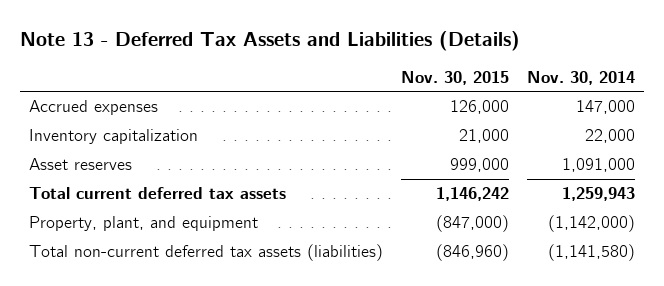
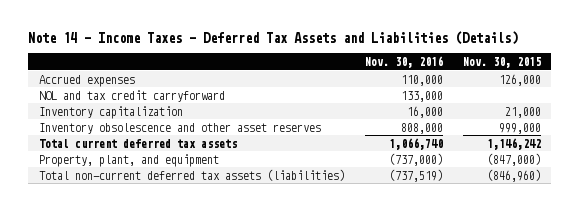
- Note 13 - Deferred Tax Assets and Liabilities (Details)
+ Note 14 - Income Taxes - Deferred Tax Assets and Liabilities (Details)
- | Nov. 30, 2015 | Nov. 30, 2014
+ | Nov. 30, 2016 | Nov. 30, 2015
+ NOL and tax credit carryforward | 133,000 |
- Asset reserves | 999,000 | 1,091,000
+ Inventory obsolescence and other asset reserves | 808,000 | 999,000

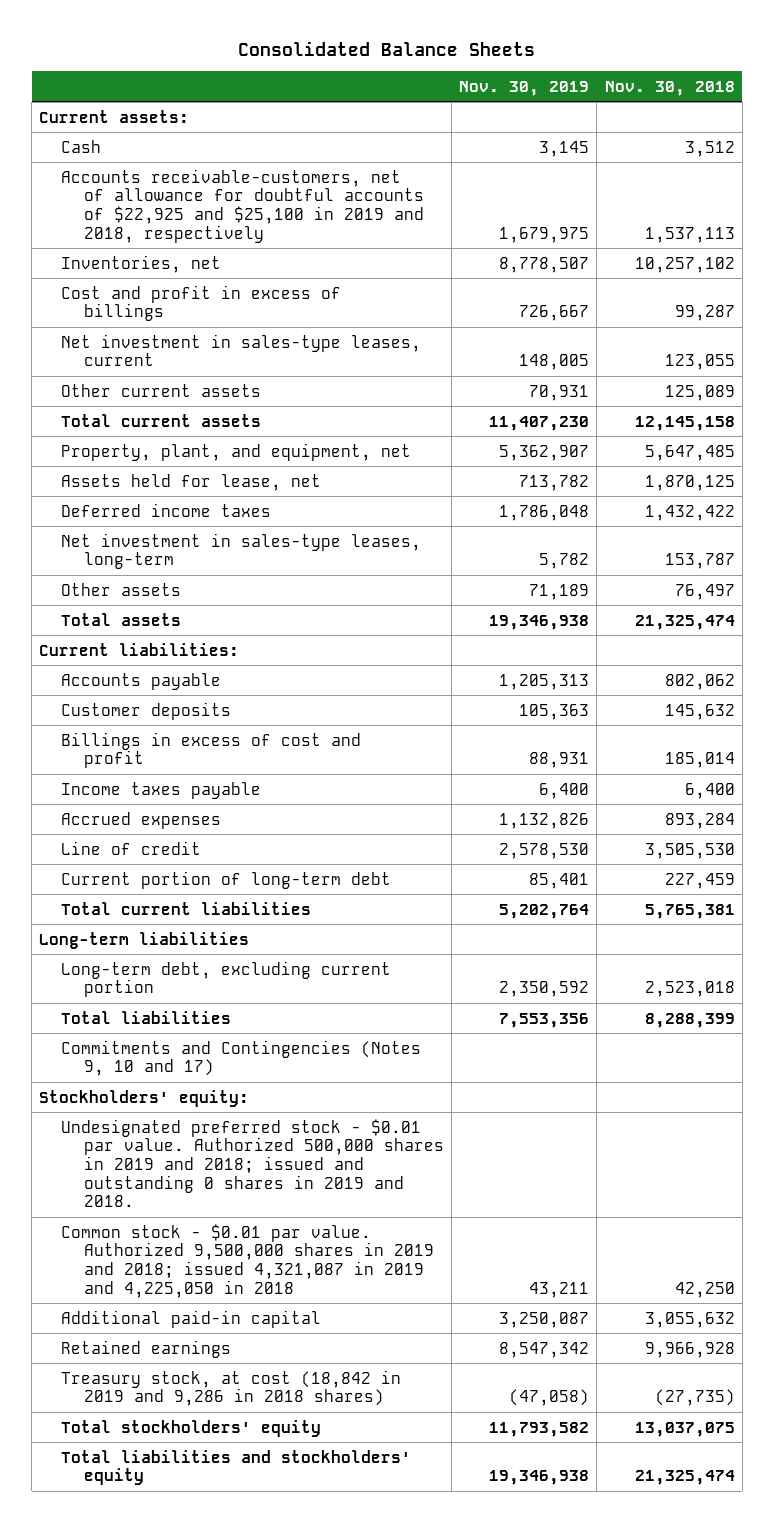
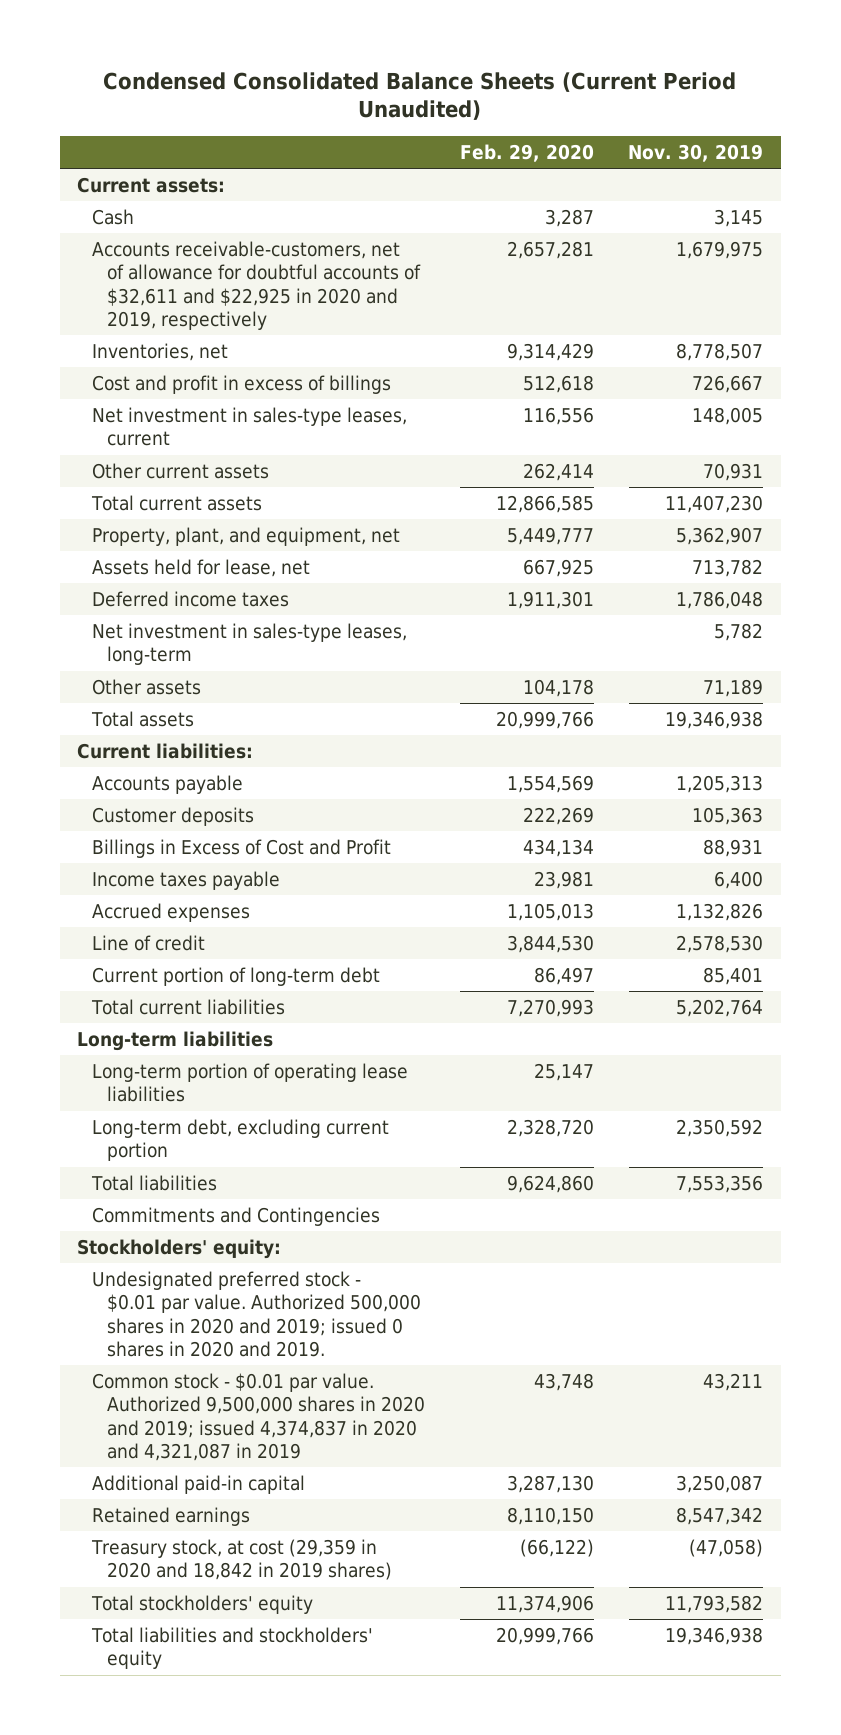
- Consolidated Balance Sheets
+ Condensed Consolidated Balance Sheets (Current Period Unaudited)
- | Nov. 30, 2019 | Nov. 30, 2018
+ | Feb. 29, 2020 | Nov. 30, 2019
- Accounts receivable-customers, net of allowance for doubtful accounts of $22,925 and $25,100 in 2019 and 2018, respectively | 1,679,975 | 1,537,113
+ Accounts receivable-customers, net of allowance for doubtful accounts of $32,611 and $22,925 in 2020 and 2019, respectively | 2,657,281 | 1,679,975
- Billings in excess of cost and profit | 88,931 | 185,014
+ Billings in Excess of Cost and Profit | 434,134 | 88,931
+ Long-term portion of operating lease liabilities | 25,147 |
- Commitments and Contingencies (Notes 9, 10 and 17)
+ Commitments and Contingencies
- Undesignated preferred stock - $0.01 par value. Authorized 500,000 shares in 2019 and 2018; issued and outstanding 0 shares in 2019 and 2018.
- Common stock - $0.01 par value. Authorized 9,500,000 shares in 2019 and 2018; issued 4,321,087 in 2019 and 4,225,050 in 2018 | 43,211 | 42,250
+ Undesignated preferred stock - $0.01 par value. Authorized 500,000 shares in 2020 and 2019; issued 0 shares in 2020 and 2019.
+ Common stock - $0.01 par value. Authorized 9,500,000 shares in 2020 and 2019; issued 4,374,837 in 2020 and 4,321,087 in 2019 | 43,748 | 43,211
- Treasury stock, at cost (18,842 in 2019 and 9,286 in 2018 shares) | (47,058) | (27,735)
+ Treasury stock, at cost (29,359 in 2020 and 18,842 in 2019 shares) | (66,122) | (47,058)

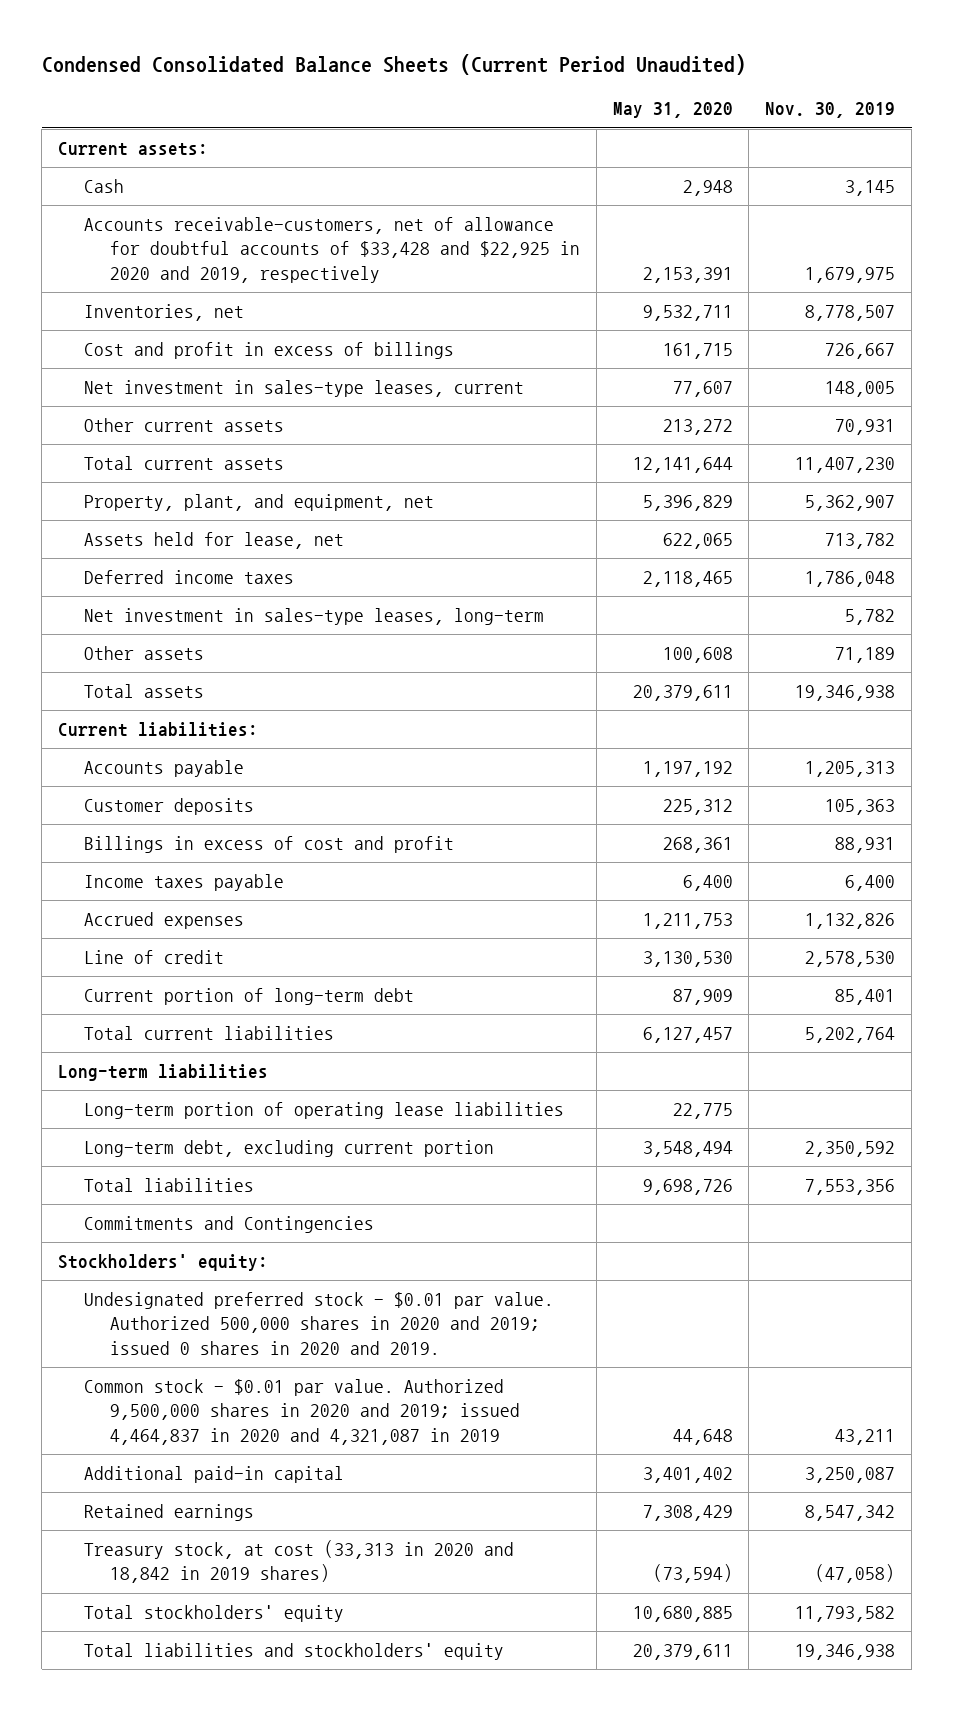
- | Feb. 29, 2020 | Nov. 30, 2019
+ | May 31, 2020 | Nov. 30, 2019
- Accounts receivable-customers, net of allowance for doubtful accounts of $32,611 and $22,925 in 2020 and 2019, respectively | 2,657,281 | 1,679,975
+ Accounts receivable-customers, net of allowance for doubtful accounts of $33,428 and $22,925 in 2020 and 2019, respectively | 2,153,391 | 1,679,975
- Billings in Excess of Cost and Profit | 434,134 | 88,931
+ Billings in excess of cost and profit | 268,361 | 88,931
- Common stock - $0.01 par value. Authorized 9,500,000 shares in 2020 and 2019; issued 4,374,837 in 2020 and 4,321,087 in 2019 | 43,748 | 43,211
+ Common stock - $0.01 par value. Authorized 9,500,000 shares in 2020 and 2019; issued 4,464,837 in 2020 and 4,321,087 in 2019 | 44,648 | 43,211
- Treasury stock, at cost (29,359 in 2020 and 18,842 in 2019 shares) | (66,122) | (47,058)
+ Treasury stock, at cost (33,313 in 2020 and 18,842 in 2019 shares) | (73,594) | (47,058)

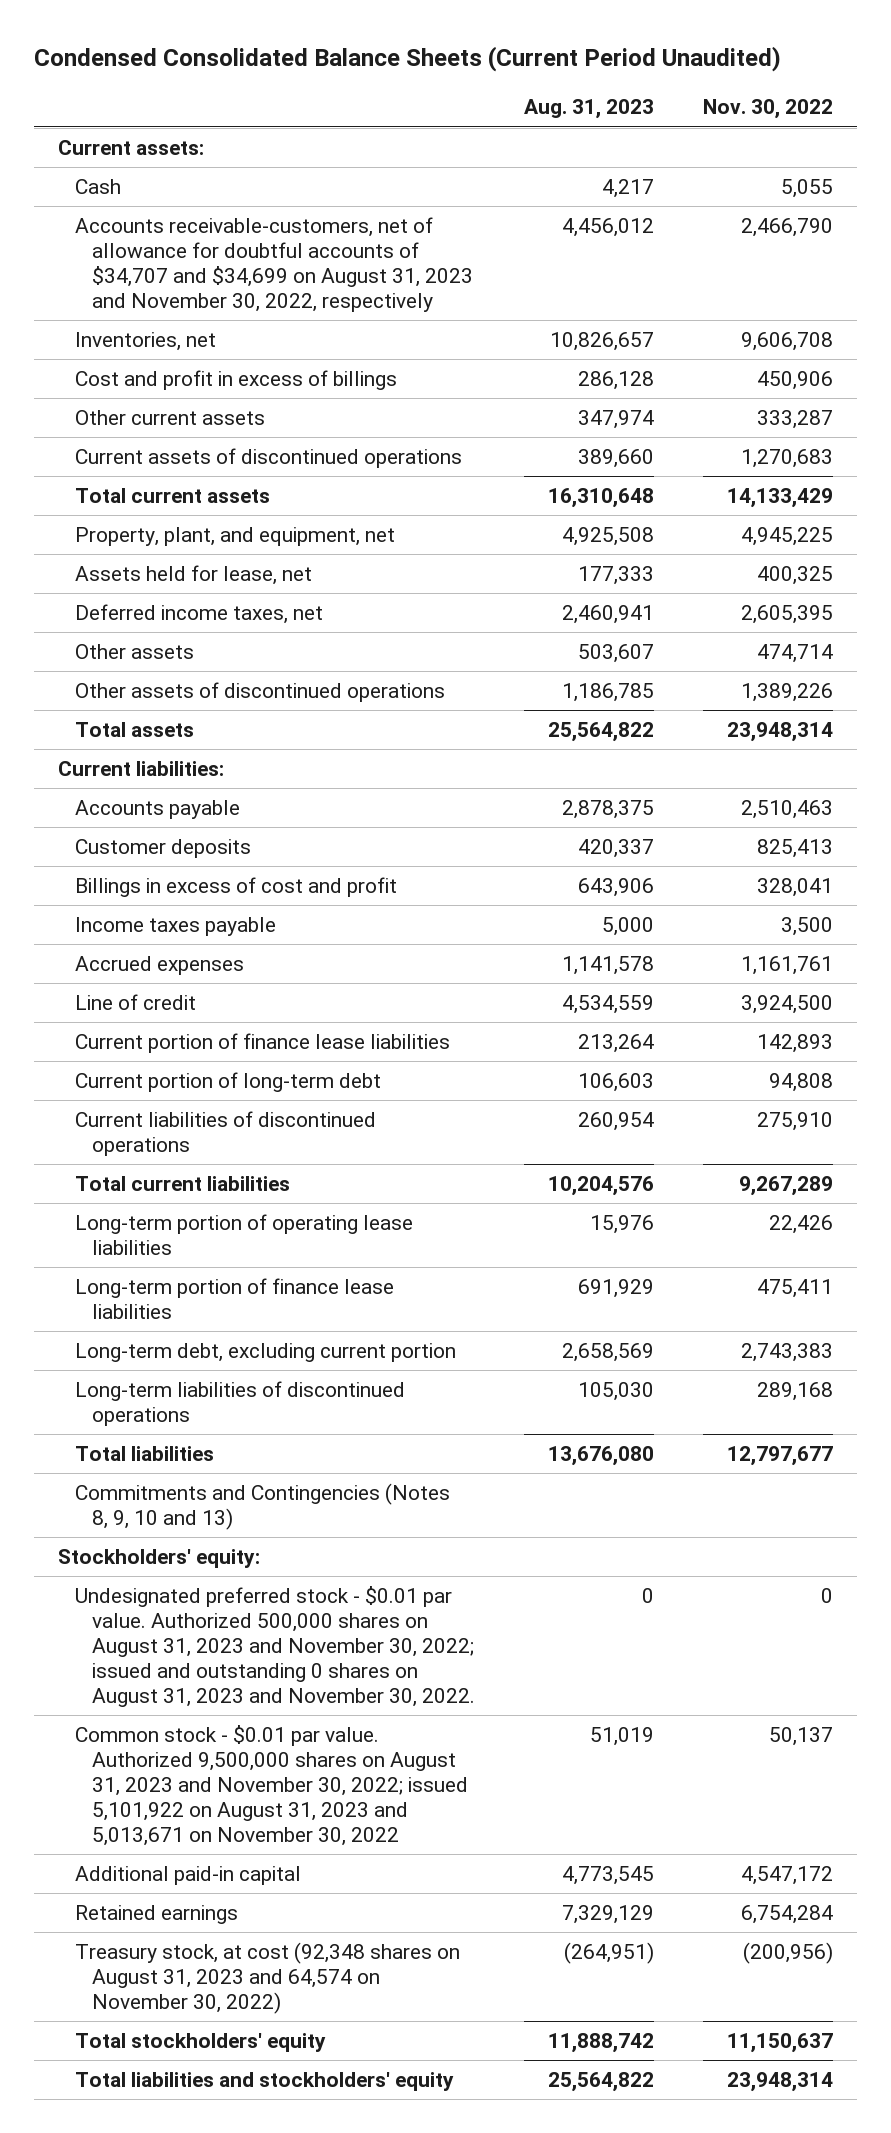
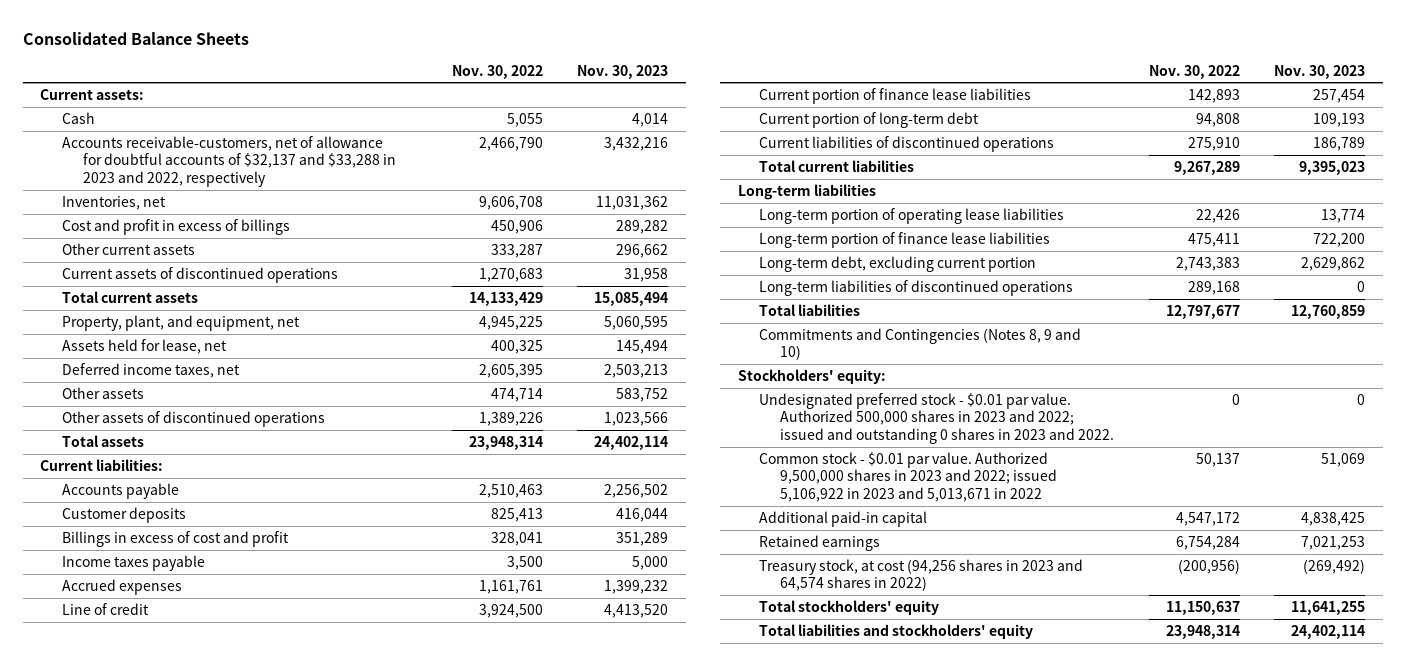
- Condensed Consolidated Balance Sheets (Current Period Unaudited)
+ Consolidated Balance Sheets
- | Aug. 31, 2023 | Nov. 30, 2022
+ | Nov. 30, 2022 | Nov. 30, 2023
- Accounts receivable-customers, net of allowance for doubtful accounts of $34,707 and $34,699 on August 31, 2023 and November 30, 2022, respectively | 4,456,012 | 2,466,790
+ Accounts receivable-customers, net of allowance for doubtful accounts of $32,137 and $33,288 in 2023 and 2022, respectively | 2,466,790 | 3,432,216
+ Long-term liabilities
- Commitments and Contingencies (Notes 8, 9, 10 and 13)
+ Commitments and Contingencies (Notes 8, 9 and 10)
- Undesignated preferred stock - $0.01 par value. Authorized 500,000 shares on August 31, 2023 and November 30, 2022; issued and outstanding 0 shares on August 31, 2023 and November 30, 2022. | 0 | 0
- Common stock - $0.01 par value. Authorized 9,500,000 shares on August 31, 2023 and November 30, 2022; issued 5,101,922 on August 31, 2023 and 5,013,671 on November 30, 2022 | 51,019 | 50,137
+ Undesignated preferred stock - $0.01 par value. Authorized 500,000 shares in 2023 and 2022; issued and outstanding 0 shares in 2023 and 2022. | 0 | 0
+ Common stock - $0.01 par value. Authorized 9,500,000 shares in 2023 and 2022; issued 5,106,922 in 2023 and 5,013,671 in 2022 | 50,137 | 51,069
- Treasury stock, at cost (92,348 shares on August 31, 2023 and 64,574 on November 30, 2022) | (264,951) | (200,956)
+ Treasury stock, at cost (94,256 shares in 2023 and 64,574 shares in 2022) | (200,956) | (269,492)

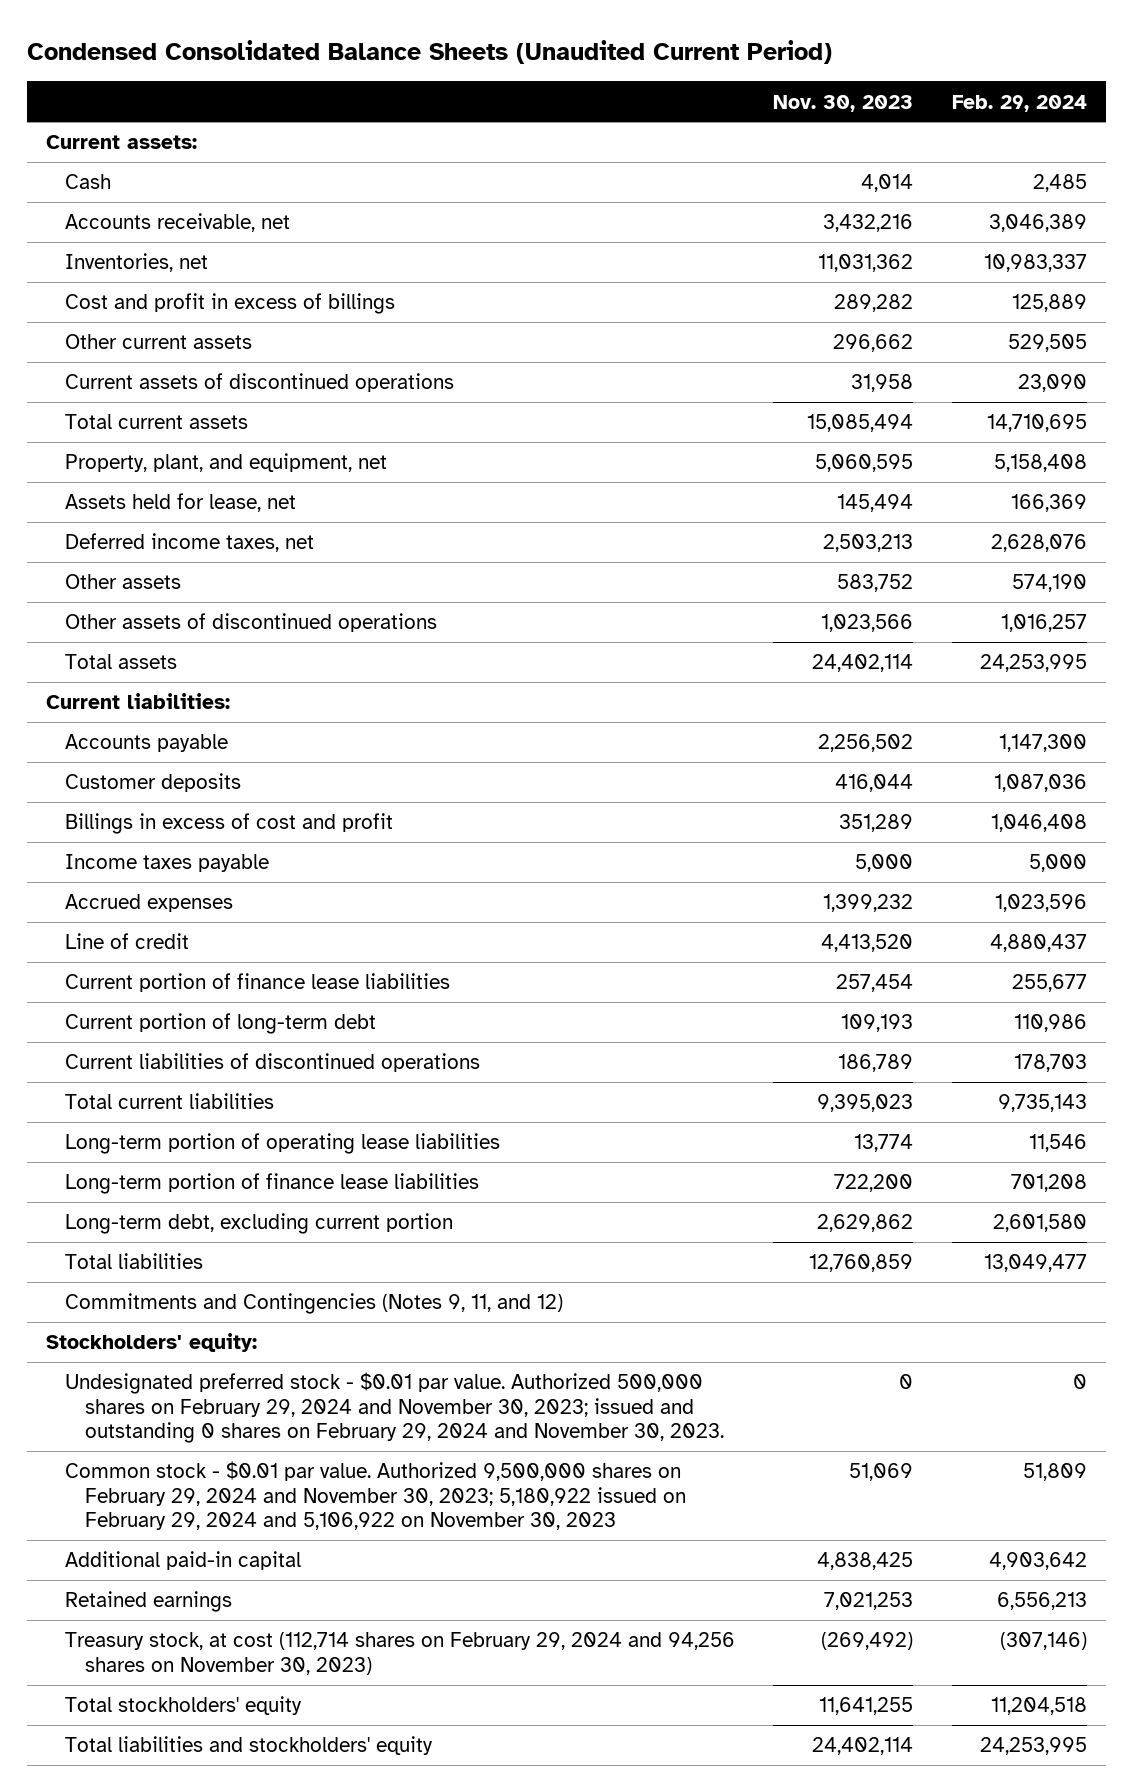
- Consolidated Balance Sheets
+ Condensed Consolidated Balance Sheets (Unaudited Current Period)
- | Nov. 30, 2022 | Nov. 30, 2023
+ | Nov. 30, 2023 | Feb. 29, 2024
- Accounts receivable-customers, net of allowance for doubtful accounts of $32,137 and $33,288 in 2023 and 2022, respectively | 2,466,790 | 3,432,216
+ Accounts receivable, net | 3,432,216 | 3,046,389
- Long-term liabilities
- Long-term liabilities of discontinued operations | 289,168 | 0
- Commitments and Contingencies (Notes 8, 9 and 10)
+ Commitments and Contingencies (Notes 9, 11, and 12)
- Undesignated preferred stock - $0.01 par value. Authorized 500,000 shares in 2023 and 2022; issued and outstanding 0 shares in 2023 and 2022. | 0 | 0
- Common stock - $0.01 par value. Authorized 9,500,000 shares in 2023 and 2022; issued 5,106,922 in 2023 and 5,013,671 in 2022 | 50,137 | 51,069
+ Undesignated preferred stock - $0.01 par value. Authorized 500,000 shares on February 29, 2024 and November 30, 2023; issued and outstanding 0 shares on February 29, 2024 and November 30, 2023. | 0 | 0
+ Common stock - $0.01 par value. Authorized 9,500,000 shares on February 29, 2024 and November 30, 2023; 5,180,922 issued on February 29, 2024 and 5,106,922 on November 30, 2023 | 51,069 | 51,809
- Treasury stock, at cost (94,256 shares in 2023 and 64,574 shares in 2022) | (200,956) | (269,492)
+ Treasury stock, at cost (112,714 shares on February 29, 2024 and 94,256 shares on November 30, 2023) | (269,492) | (307,146)

